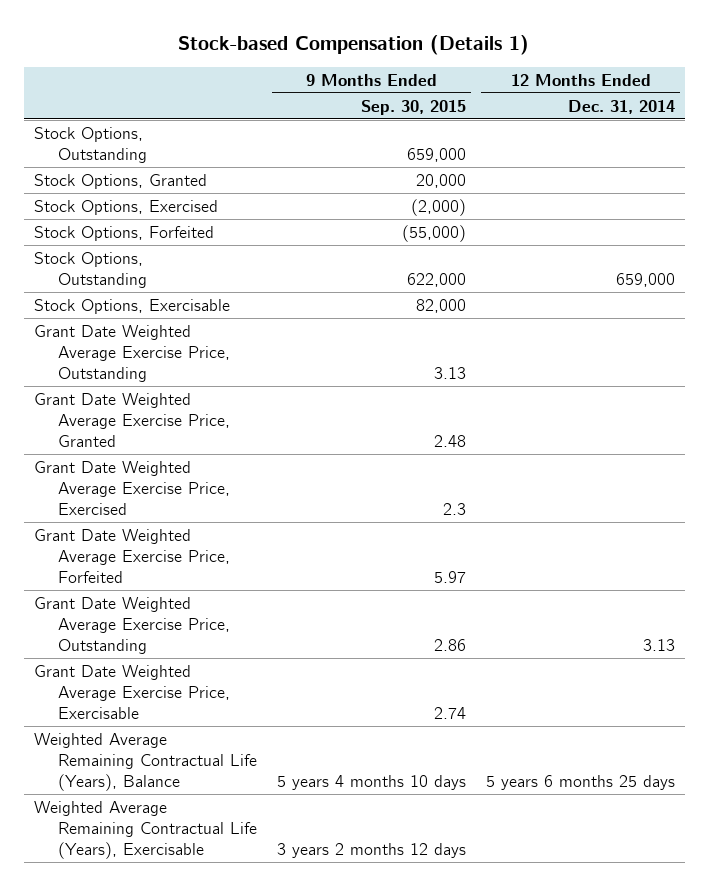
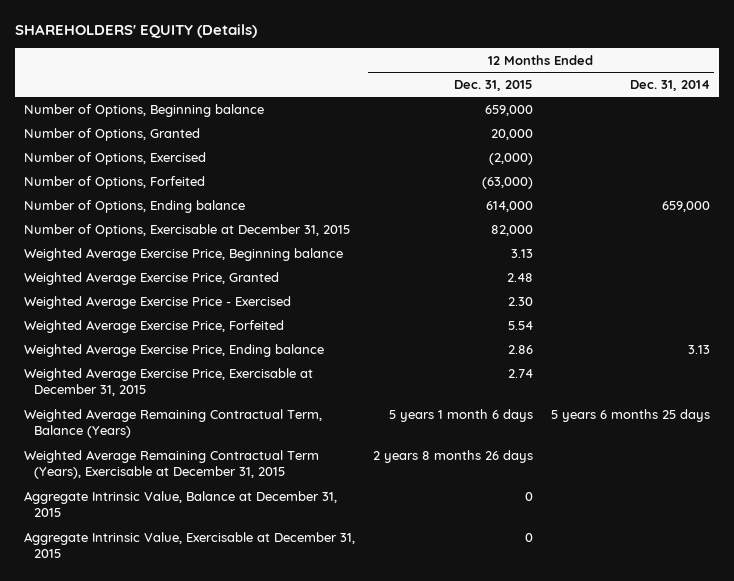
- Stock-based Compensation (Details 1)
+ SHAREHOLDERS' EQUITY (Details)
- | 9 Months Ended Sep. 30, 2015 | 12 Months Ended Dec. 31, 2014
+ | 12 Months Ended Dec. 31, 2015 | 12 Months Ended Dec. 31, 2014
- Stock Options, Outstanding | 659,000 |
- Stock Options, Granted | 20,000 |
- Stock Options, Exercised | (2,000) |
- Stock Options, Forfeited | (55,000) |
- Stock Options, Outstanding | 622,000 | 659,000
- Stock Options, Exercisable | 82,000 |
- Grant Date Weighted Average Exercise Price, Outstanding | 3.13 |
- Grant Date Weighted Average Exercise Price, Granted | 2.48 |
- Grant Date Weighted Average Exercise Price, Exercised | 2.3 |
- Grant Date Weighted Average Exercise Price, Forfeited | 5.97 |
- Grant Date Weighted Average Exercise Price, Outstanding | 2.86 | 3.13
- Grant Date Weighted Average Exercise Price, Exercisable | 2.74 |
- Weighted Average Remaining Contractual Life (Years), Balance | 5 years 4 months 10 days | 5 years 6 months 25 days
- Weighted Average Remaining Contractual Life (Years), Exercisable | 3 years 2 months 12 days |
+ Number of Options, Beginning balance | 659,000 |
+ Number of Options, Granted | 20,000 |
+ Number of Options, Exercised | (2,000) |
+ Number of Options, Forfeited | (63,000) |
+ Number of Options, Ending balance | 614,000 | 659,000
+ Number of Options, Exercisable at December 31, 2015 | 82,000 |
+ Weighted Average Exercise Price, Beginning balance | 3.13 |
+ Weighted Average Exercise Price, Granted | 2.48 |
+ Weighted Average Exercise Price - Exercised | 2.30 |
+ Weighted Average Exercise Price, Forfeited | 5.54 |
+ Weighted Average Exercise Price, Ending balance | 2.86 | 3.13
+ Weighted Average Exercise Price, Exercisable at December 31, 2015 | 2.74 |
+ Weighted Average Remaining Contractual Term, Balance (Years) | 5 years 1 month 6 days | 5 years 6 months 25 days
+ Weighted Average Remaining Contractual Term (Years), Exercisable at December 31, 2015 | 2 years 8 months 26 days |
+ Aggregate Intrinsic Value, Balance at December 31, 2015 | 0 |
+ Aggregate Intrinsic Value, Exercisable at December 31, 2015 | 0 |

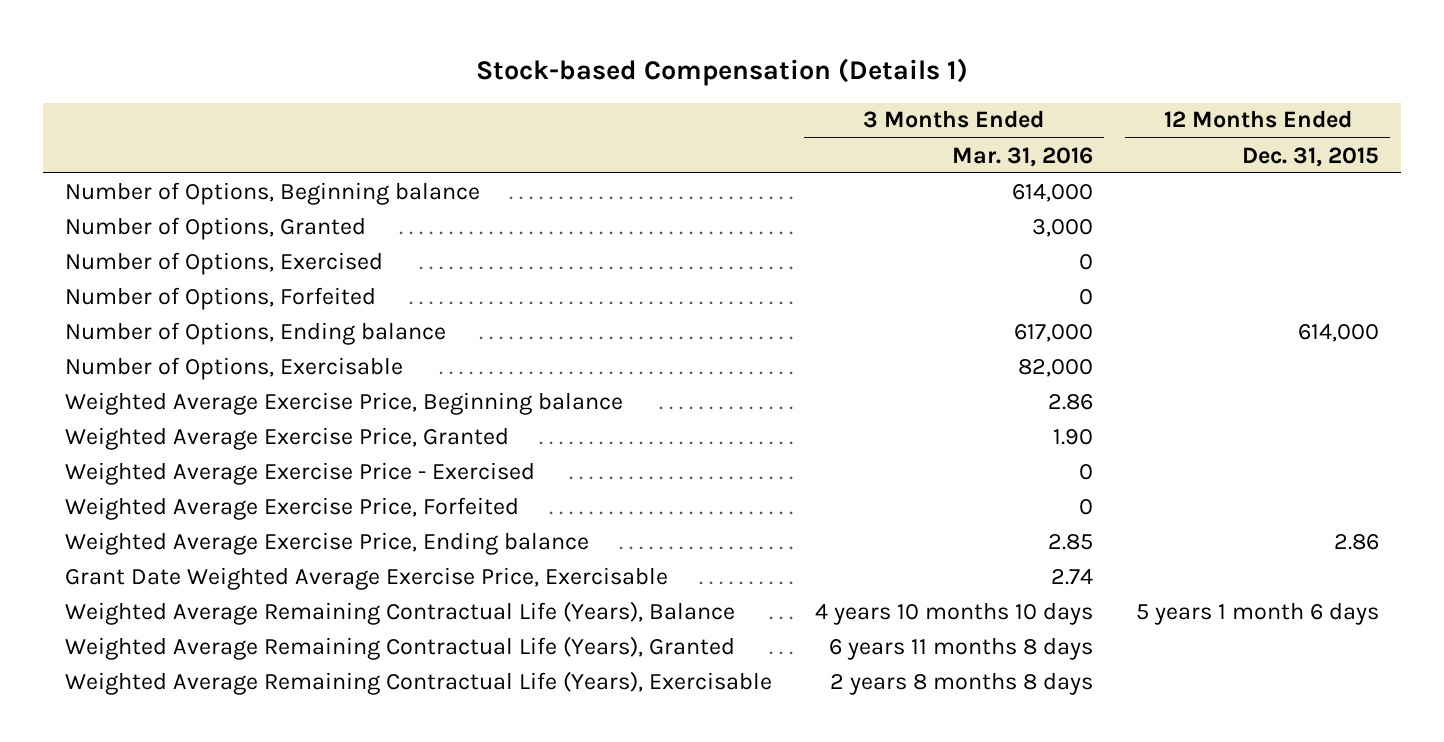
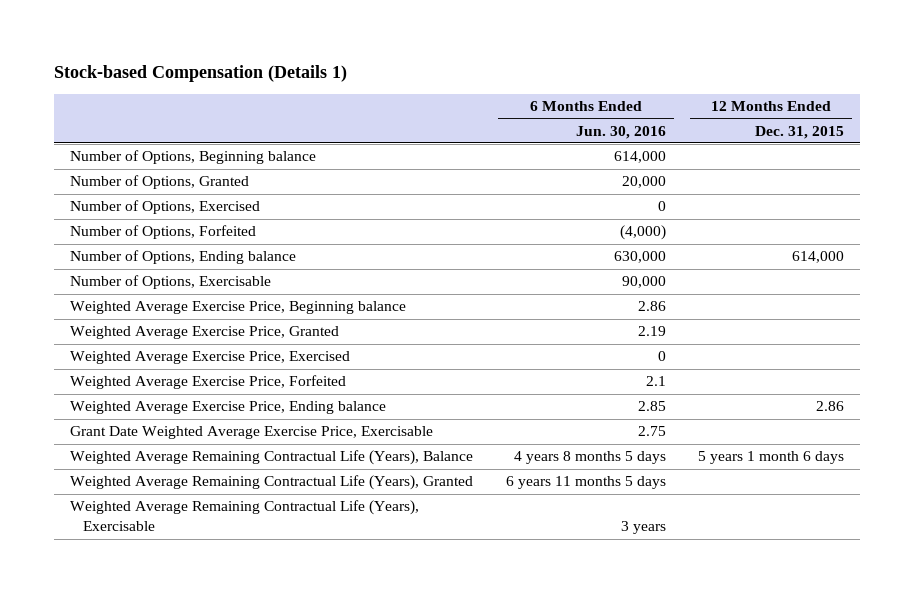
- | 3 Months Ended Mar. 31, 2016 | 12 Months Ended Dec. 31, 2015
+ | 6 Months Ended Jun. 30, 2016 | 12 Months Ended Dec. 31, 2015
- Weighted Average Exercise Price - Exercised | 0 |
+ Weighted Average Exercise Price, Exercised | 0 |

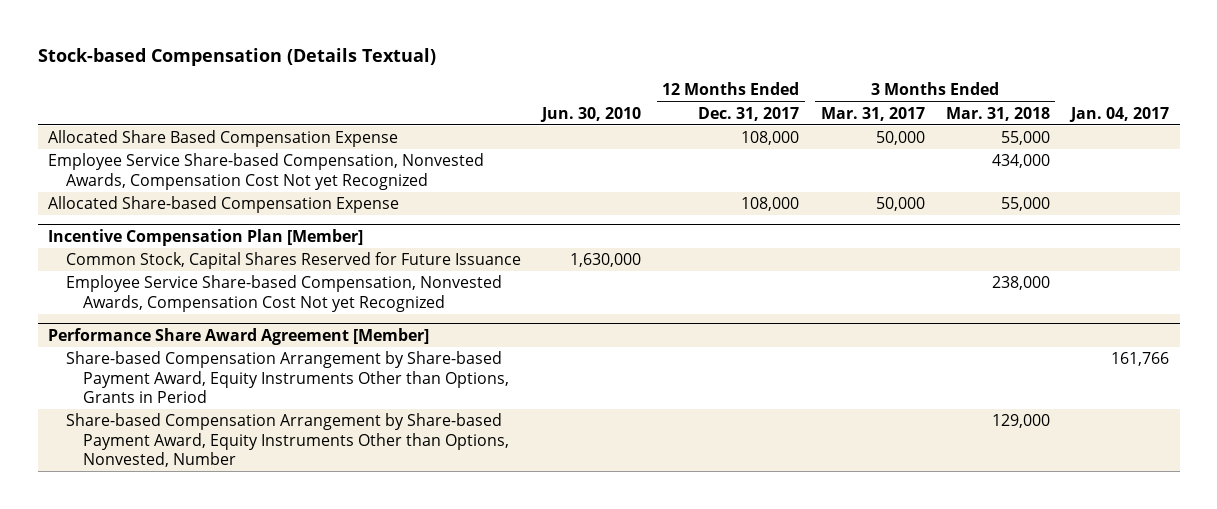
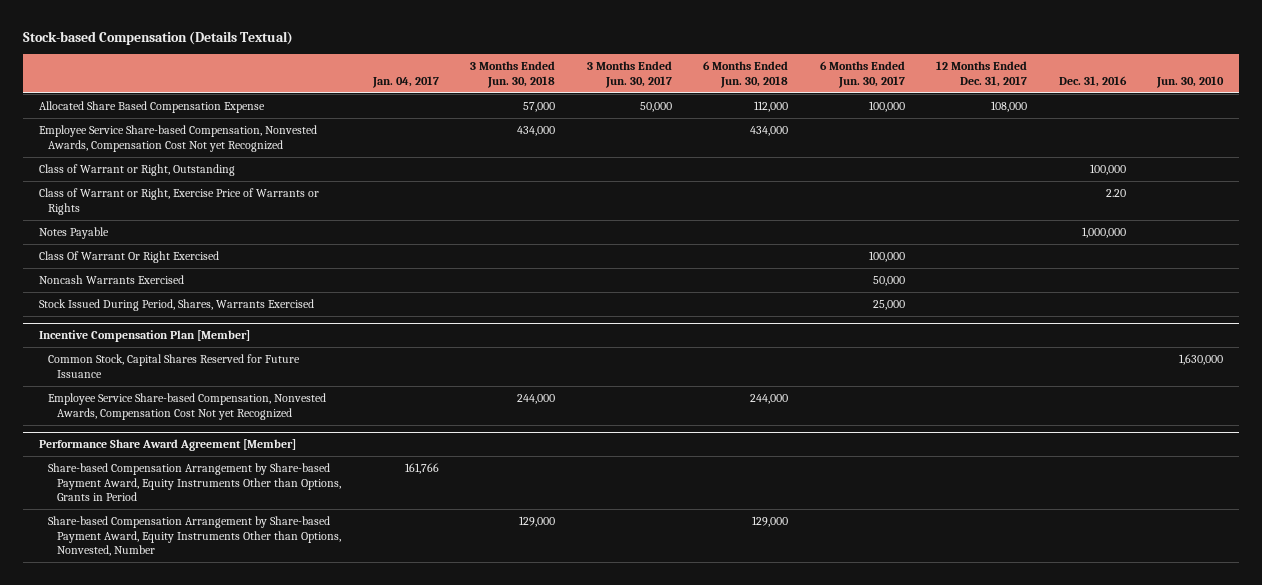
- | Jun. 30, 2010 | 12 Months Ended Dec. 31, 2017 | 3 Months Ended Mar. 31, 2017 | 3 Months Ended Mar. 31, 2018 | Jan. 04, 2017
+ | Jan. 04, 2017 | 3 Months Ended Jun. 30, 2018 | 3 Months Ended Jun. 30, 2017 | 6 Months Ended Jun. 30, 2018 | 6 Months Ended Jun. 30, 2017 | 12 Months Ended Dec. 31, 2017 | Dec. 31, 2016 | Jun. 30, 2010
- Allocated Share-based Compensation Expense | | 108,000 | 50,000 | 55,000 |
+ Class of Warrant or Right, Outstanding | | | | | | | 100,000 |
+ Class of Warrant or Right, Exercise Price of Warrants or Rights | | | | | | | 2.20 |
+ Notes Payable | | | | | | | 1,000,000 |
+ Class Of Warrant Or Right Exercised | | | | | 100,000 | | |
+ Noncash Warrants Exercised | | | | | 50,000 | | |
+ Stock Issued During Period, Shares, Warrants Exercised | | | | | 25,000 | | |

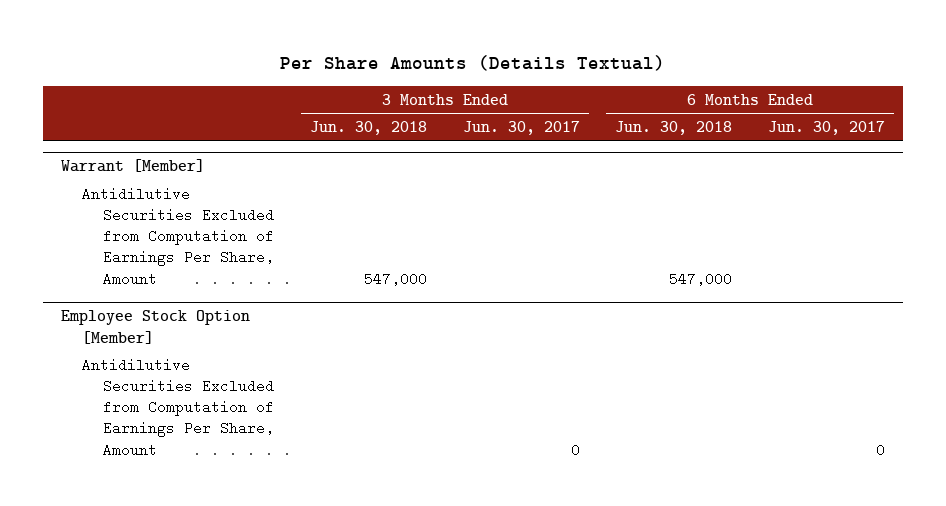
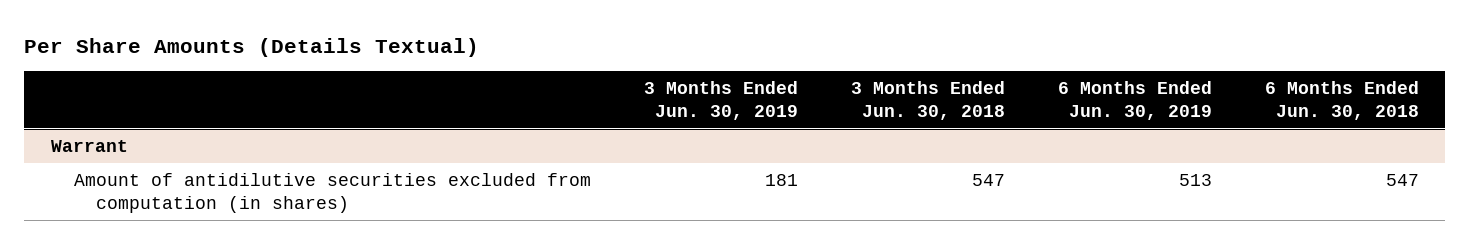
- | 3 Months Ended Jun. 30, 2018 | 3 Months Ended Jun. 30, 2017 | 6 Months Ended Jun. 30, 2018 | 6 Months Ended Jun. 30, 2017
+ | 3 Months Ended Jun. 30, 2019 | 3 Months Ended Jun. 30, 2018 | 6 Months Ended Jun. 30, 2019 | 6 Months Ended Jun. 30, 2018
- Warrant [Member]
- Antidilutive Securities Excluded from Computation of Earnings Per Share, Amount | 547,000 | | 547,000 |
- Employee Stock Option [Member]
- Antidilutive Securities Excluded from Computation of Earnings Per Share, Amount | | 0 | | 0
+ Warrant
+ Amount of antidilutive securities excluded from computation (in shares) | 181 | 547 | 513 | 547

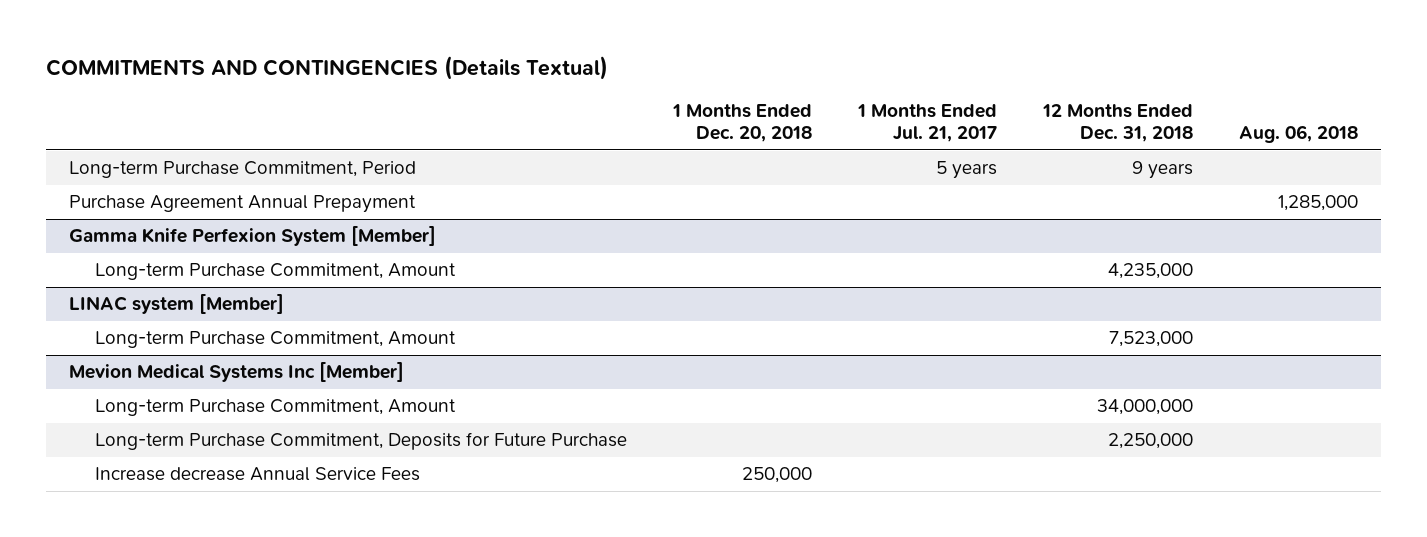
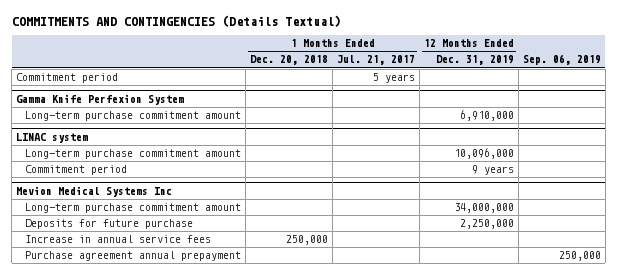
- | 1 Months Ended Dec. 20, 2018 | 1 Months Ended Jul. 21, 2017 | 12 Months Ended Dec. 31, 2018 | Aug. 06, 2018
+ | 1 Months Ended Dec. 20, 2018 | 1 Months Ended Jul. 21, 2017 | 12 Months Ended Dec. 31, 2019 | Sep. 06, 2019
- Long-term Purchase Commitment, Period | | 5 years | 9 years |
- Purchase Agreement Annual Prepayment | | | | 1,285,000
- Gamma Knife Perfexion System [Member]
- Long-term Purchase Commitment, Amount | | | 4,235,000 |
- LINAC system [Member]
- Long-term Purchase Commitment, Amount | | | 7,523,000 |
- Mevion Medical Systems Inc [Member]
- Long-term Purchase Commitment, Amount | | | 34,000,000 |
- Long-term Purchase Commitment, Deposits for Future Purchase | | | 2,250,000 |
- Increase decrease Annual Service Fees | 250,000 | | |
+ Commitment period | | 5 years | |
+ Gamma Knife Perfexion System
+ Long-term purchase commitment amount | | | 6,910,000 |
+ LINAC system
+ Long-term purchase commitment amount | | | 10,096,000 |
+ Commitment period | | | 9 years |
+ Mevion Medical Systems Inc
+ Long-term purchase commitment amount | | | 34,000,000 |
+ Deposits for future purchase | | | 2,250,000 |
+ Increase in annual service fees | 250,000 | | |
+ Purchase agreement annual prepayment | | | | 250,000

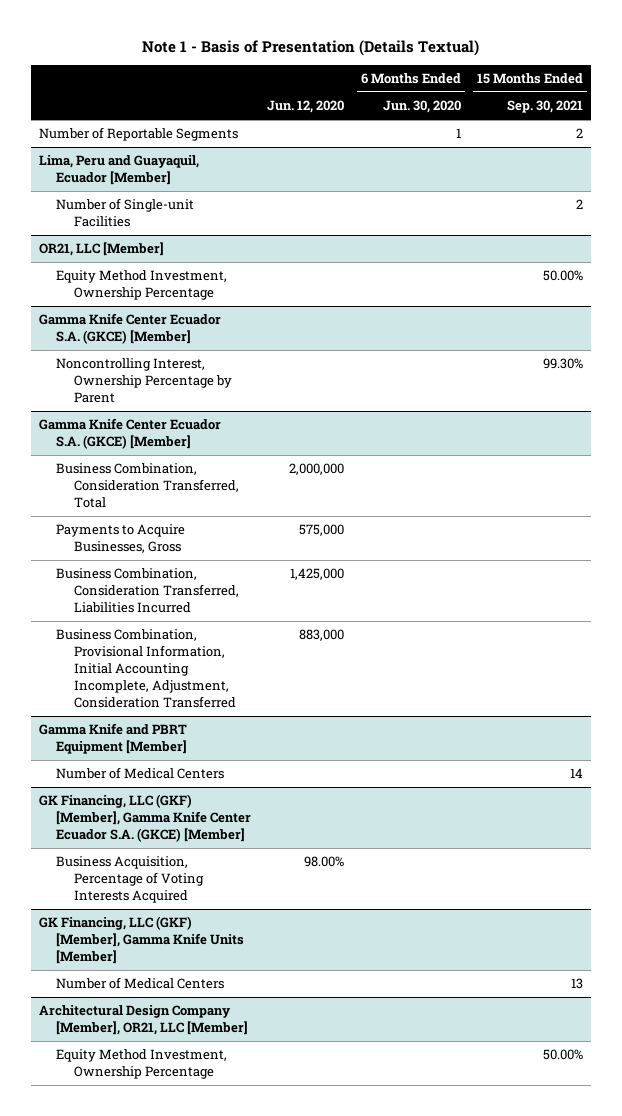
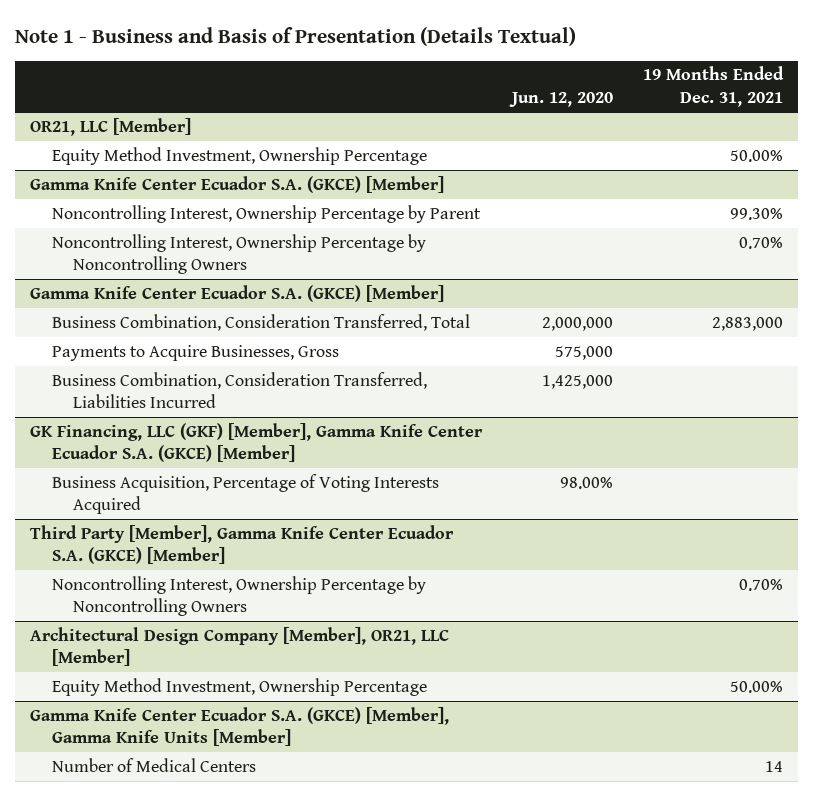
- Note 1 - Basis of Presentation (Details Textual)
+ Note 1 - Business and Basis of Presentation (Details Textual)
- | Jun. 12, 2020 | 6 Months Ended Jun. 30, 2020 | 15 Months Ended Sep. 30, 2021
+ | Jun. 12, 2020 | 19 Months Ended Dec. 31, 2021
- Number of Reportable Segments | | 1 | 2
- Lima, Peru and Guayaquil, Ecuador [Member]
- Number of Single-unit Facilities | | | 2
@ Gamma Knife Center Ecuador S.A. (GKCE) [Member]
+ Noncontrolling Interest, Ownership Percentage by Noncontrolling Owners | | 0.70%
- Business Combination, Provisional Information, Initial Accounting Incomplete, Adjustment, Consideration Transferred | 883,000 | |
- Gamma Knife and PBRT Equipment [Member]
- Number of Medical Centers | | | 14
- GK Financing, LLC (GKF) [Member], Gamma Knife Units [Member]
- Number of Medical Centers | | | 13
+ Third Party [Member], Gamma Knife Center Ecuador S.A. (GKCE) [Member]
+ Noncontrolling Interest, Ownership Percentage by Noncontrolling Owners | | 0.70%
+ Gamma Knife Center Ecuador S.A. (GKCE) [Member], Gamma Knife Units [Member]
+ Number of Medical Centers | | 14

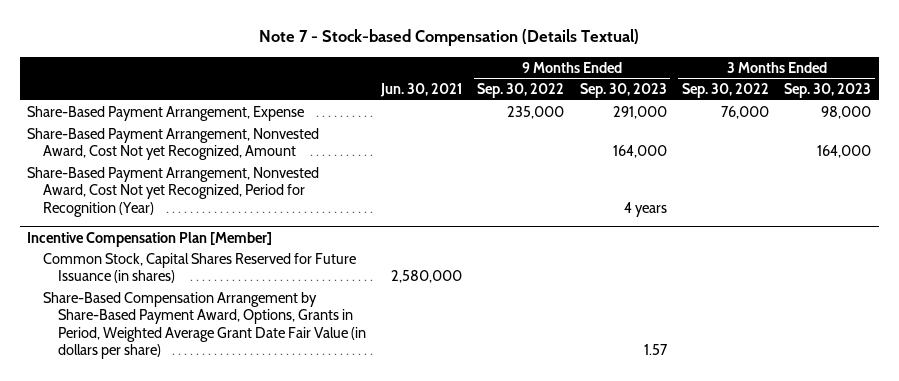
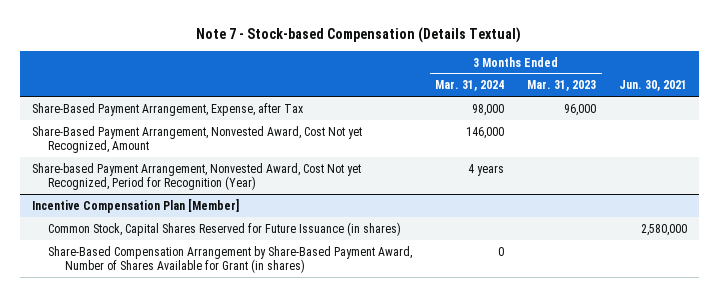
- | Jun. 30, 2021 | 9 Months Ended Sep. 30, 2022 | 9 Months Ended Sep. 30, 2023 | 3 Months Ended Sep. 30, 2022 | 3 Months Ended Sep. 30, 2023
+ | 3 Months Ended Mar. 31, 2024 | 3 Months Ended Mar. 31, 2023 | Jun. 30, 2021
- Share-Based Payment Arrangement, Expense | | 235,000 | 291,000 | 76,000 | 98,000
+ Share-Based Payment Arrangement, Expense, after Tax | 98,000 | 96,000 |
- Share-Based Payment Arrangement, Nonvested Award, Cost Not yet Recognized, Period for Recognition (Year) | | | 4 years | |
+ Share-based Payment Arrangement, Nonvested Award, Cost Not yet Recognized, Period for Recognition (Year) | 4 years | |
@ Incentive Compensation Plan [Member]
- Share-Based Compensation Arrangement by Share-Based Payment Award, Options, Grants in Period, Weighted Average Grant Date Fair Value (in dollars per share) | | | 1.57 | |
+ Share-Based Compensation Arrangement by Share-Based Payment Award, Number of Shares Available for Grant (in shares) | 0 | |

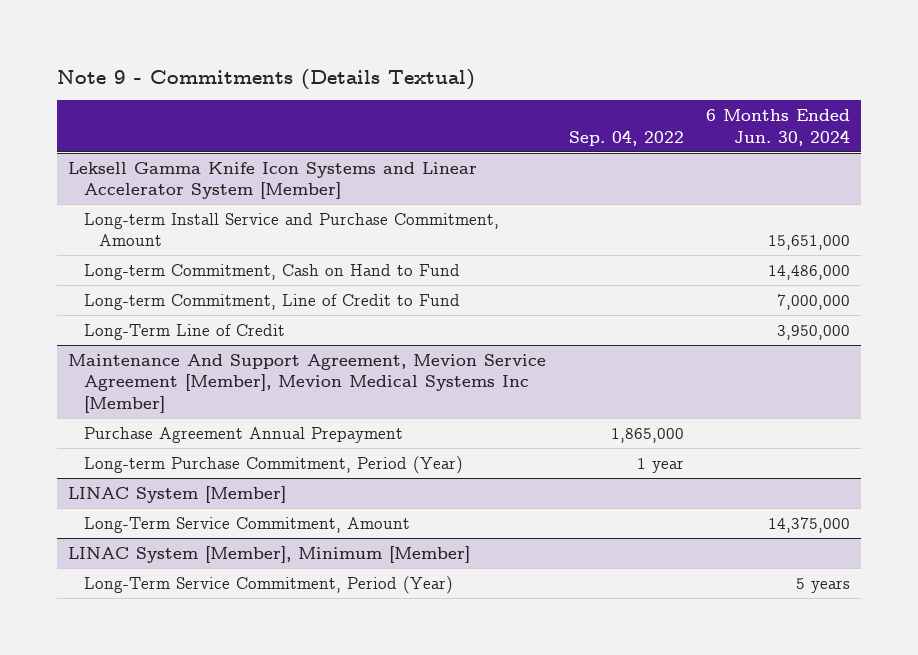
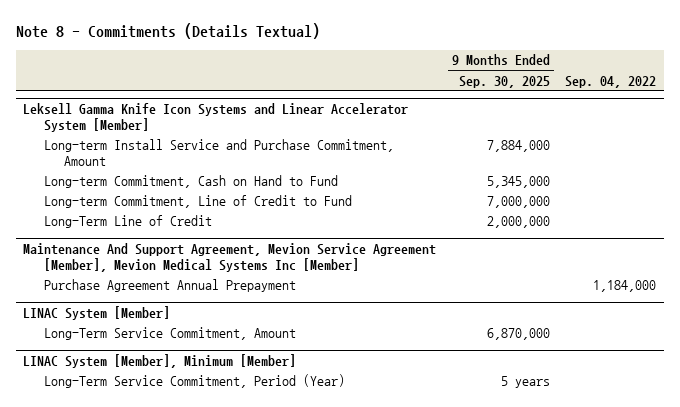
- Note 9 - Commitments (Details Textual)
+ Note 8 - Commitments (Details Textual)
- | Sep. 04, 2022 | 6 Months Ended Jun. 30, 2024
+ | 9 Months Ended Sep. 30, 2025 | Sep. 04, 2022
@ Maintenance And Support Agreement, Mevion Service Agreement [Member], Mevion Medical Systems Inc [Member]
- Purchase Agreement Annual Prepayment | 1,865,000 |
- Long-term Purchase Commitment, Period (Year) | 1 year |
+ Purchase Agreement Annual Prepayment | | 1,184,000

